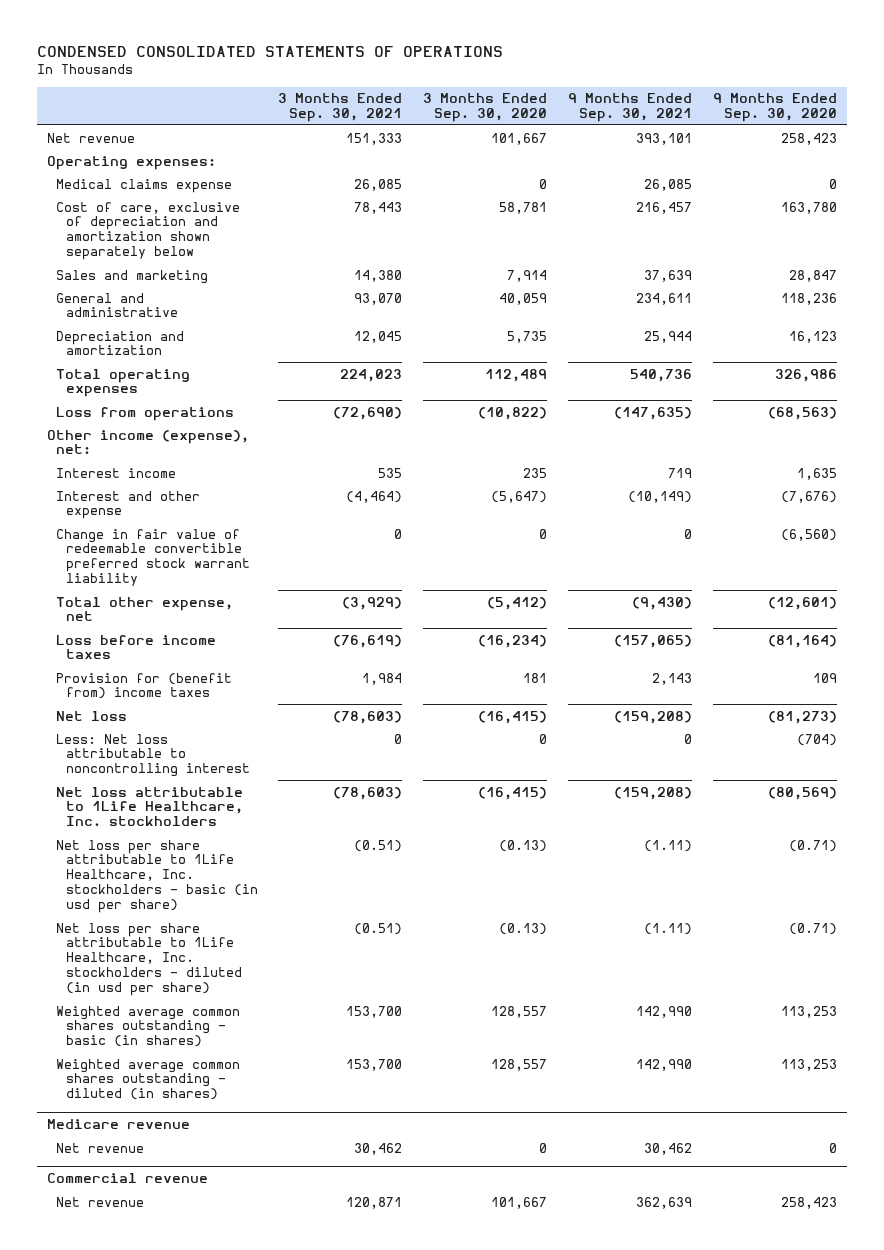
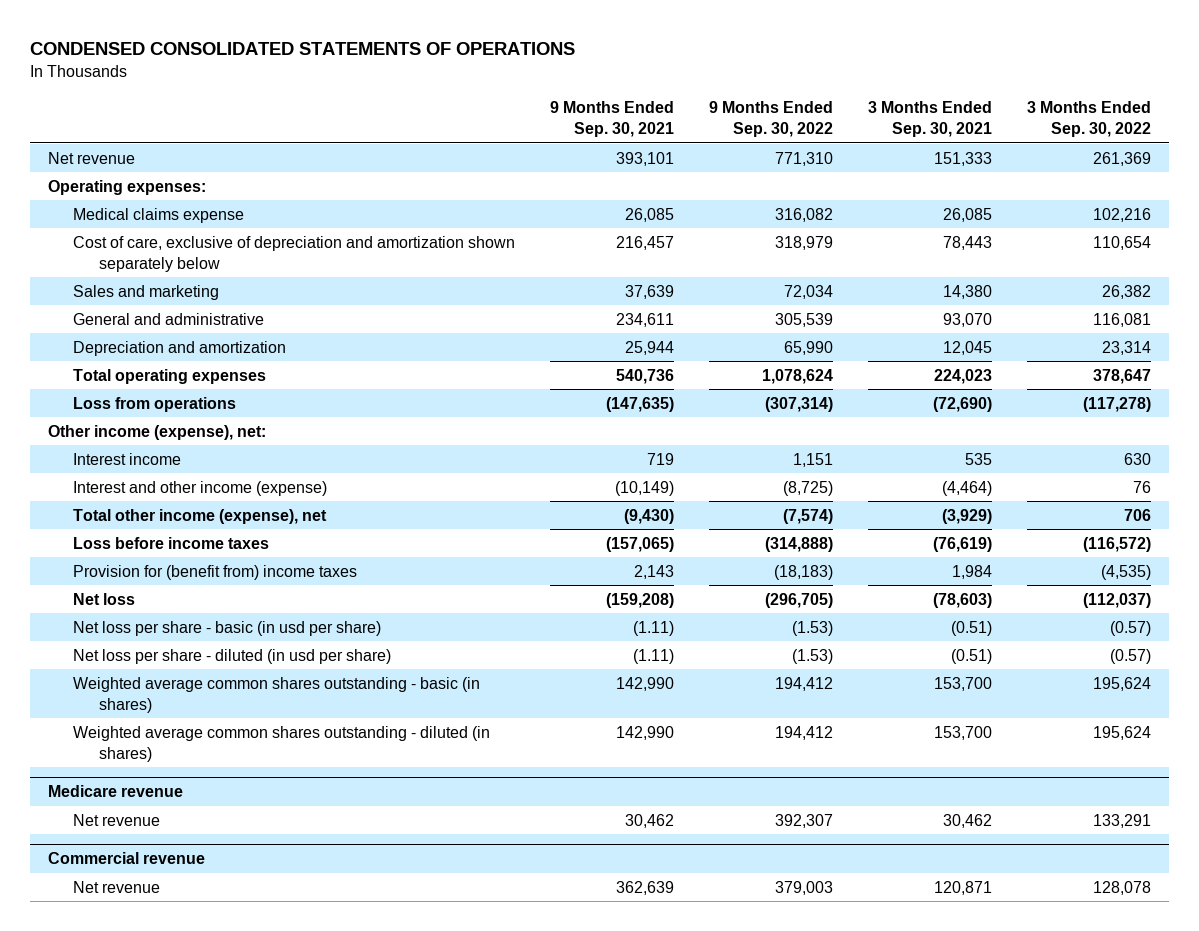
- | 3 Months Ended Sep. 30, 2021 | 3 Months Ended Sep. 30, 2020 | 9 Months Ended Sep. 30, 2021 | 9 Months Ended Sep. 30, 2020
+ | 9 Months Ended Sep. 30, 2021 | 9 Months Ended Sep. 30, 2022 | 3 Months Ended Sep. 30, 2021 | 3 Months Ended Sep. 30, 2022
- Interest and other expense | (4,464) | (5,647) | (10,149) | (7,676)
- Change in fair value of redeemable convertible preferred stock warrant liability | 0 | 0 | 0 | (6,560)
- Total other expense, net | (3,929) | (5,412) | (9,430) | (12,601)
+ Interest and other income (expense) | (10,149) | (8,725) | (4,464) | 76
+ Total other income (expense), net | (9,430) | (7,574) | (3,929) | 706
- Less: Net loss attributable to noncontrolling interest | 0 | 0 | 0 | (704)
- Net loss attributable to 1Life Healthcare, Inc. stockholders | (78,603) | (16,415) | (159,208) | (80,569)
- Net loss per share attributable to 1Life Healthcare, Inc. stockholders - basic (in usd per share) | (0.51) | (0.13) | (1.11) | (0.71)
- Net loss per share attributable to 1Life Healthcare, Inc. stockholders - diluted (in usd per share) | (0.51) | (0.13) | (1.11) | (0.71)
+ Net loss per share - basic (in usd per share) | (1.11) | (1.53) | (0.51) | (0.57)
+ Net loss per share - diluted (in usd per share) | (1.11) | (1.53) | (0.51) | (0.57)

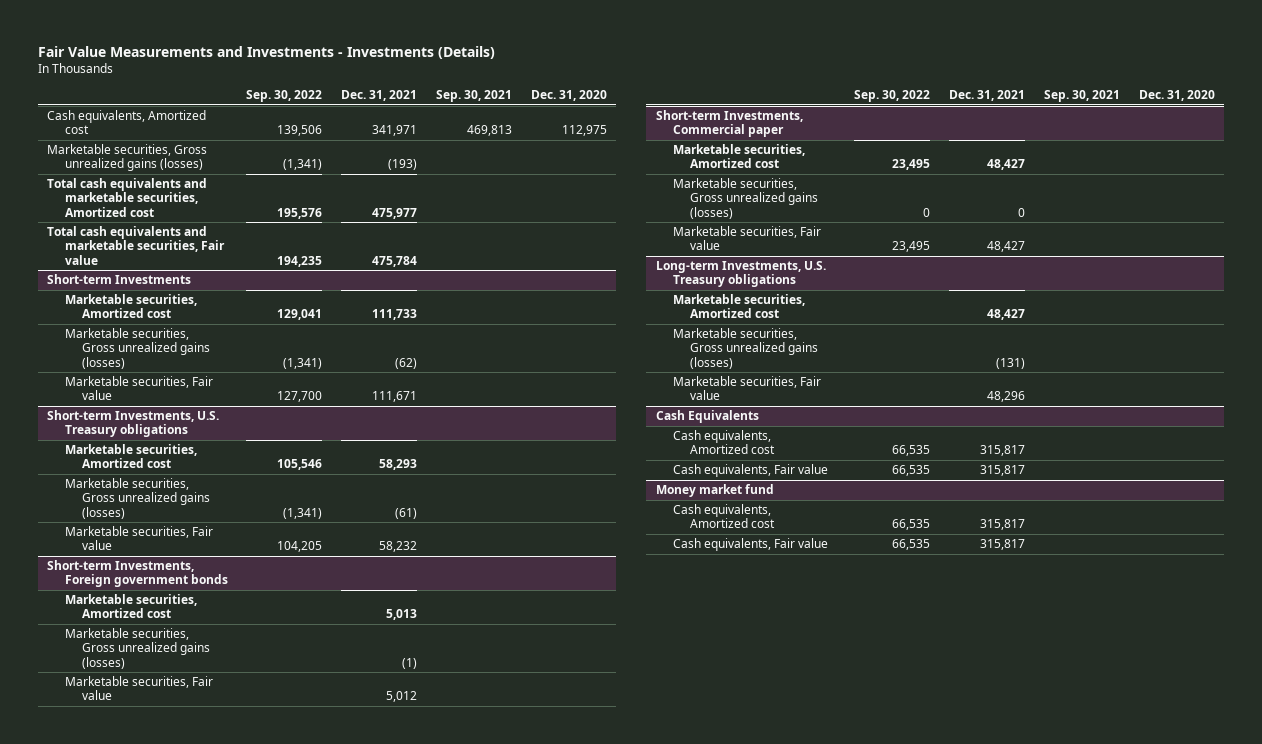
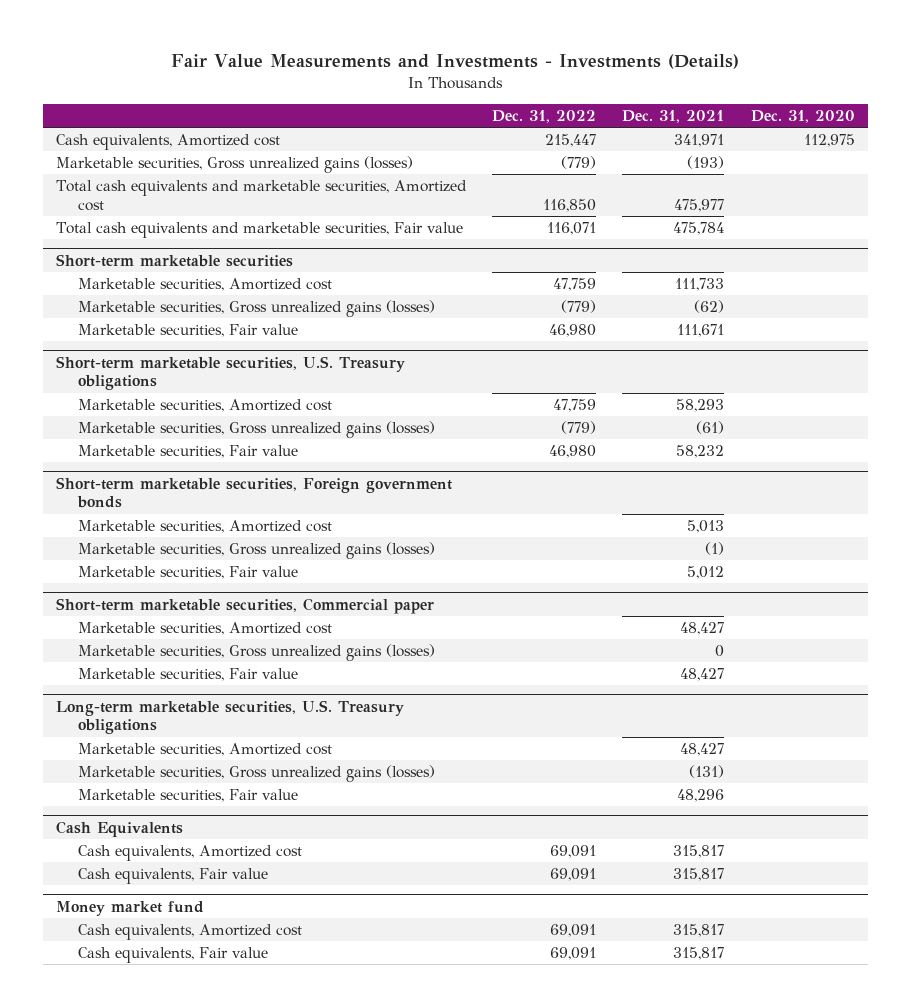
- | Sep. 30, 2022 | Dec. 31, 2021 | Sep. 30, 2021 | Dec. 31, 2020
+ | Dec. 31, 2022 | Dec. 31, 2021 | Dec. 31, 2020
- Short-term Investments
+ Short-term marketable securities
- Short-term Investments, U.S. Treasury obligations
+ Short-term marketable securities, U.S. Treasury obligations
- Short-term Investments, Foreign government bonds
+ Short-term marketable securities, Foreign government bonds
- Short-term Investments, Commercial paper
+ Short-term marketable securities, Commercial paper
- Long-term Investments, U.S. Treasury obligations
+ Long-term marketable securities, U.S. Treasury obligations

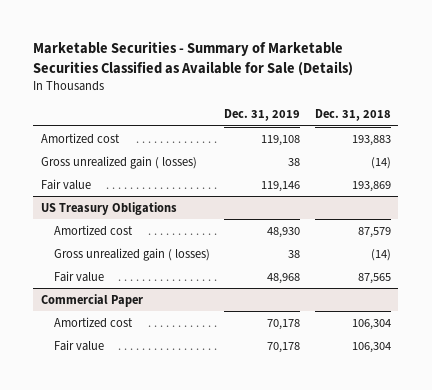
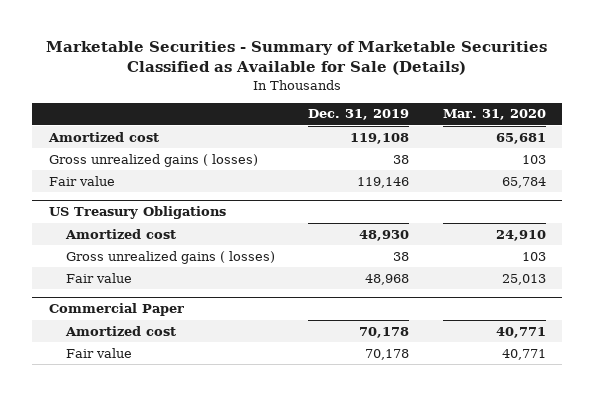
- | Dec. 31, 2019 | Dec. 31, 2018
+ | Dec. 31, 2019 | Mar. 31, 2020
- Gross unrealized gain ( losses) | 38 | (14)
+ Gross unrealized gains ( losses) | 38 | 103
@ US Treasury Obligations
- Gross unrealized gain ( losses) | 38 | (14)
+ Gross unrealized gains ( losses) | 38 | 103

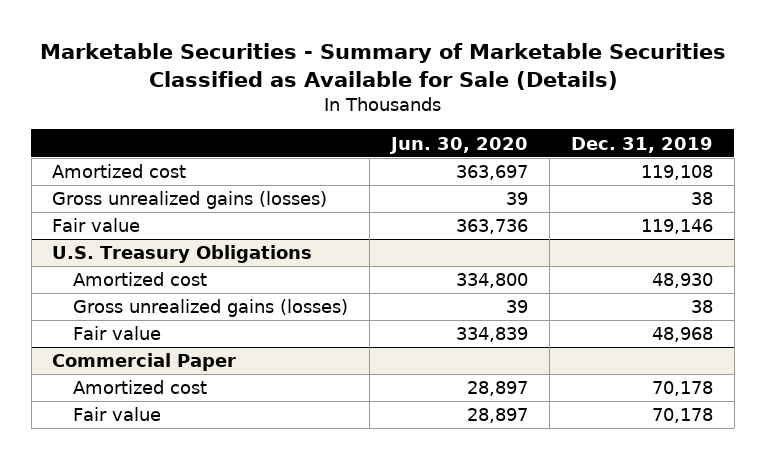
- | Dec. 31, 2019 | Mar. 31, 2020
+ | Jun. 30, 2020 | Dec. 31, 2019
- Gross unrealized gains ( losses) | 38 | 103
+ Gross unrealized gains (losses) | 39 | 38
- US Treasury Obligations
+ U.S. Treasury Obligations
- Gross unrealized gains ( losses) | 38 | 103
+ Gross unrealized gains (losses) | 39 | 38

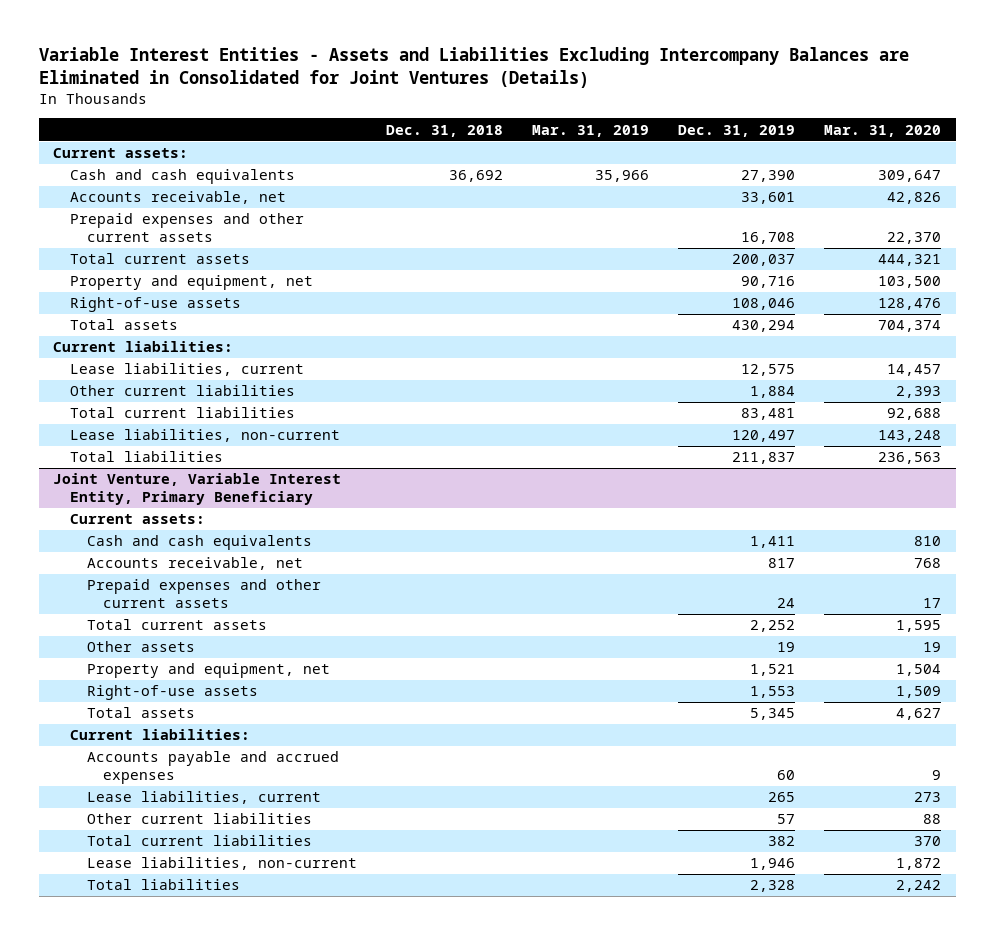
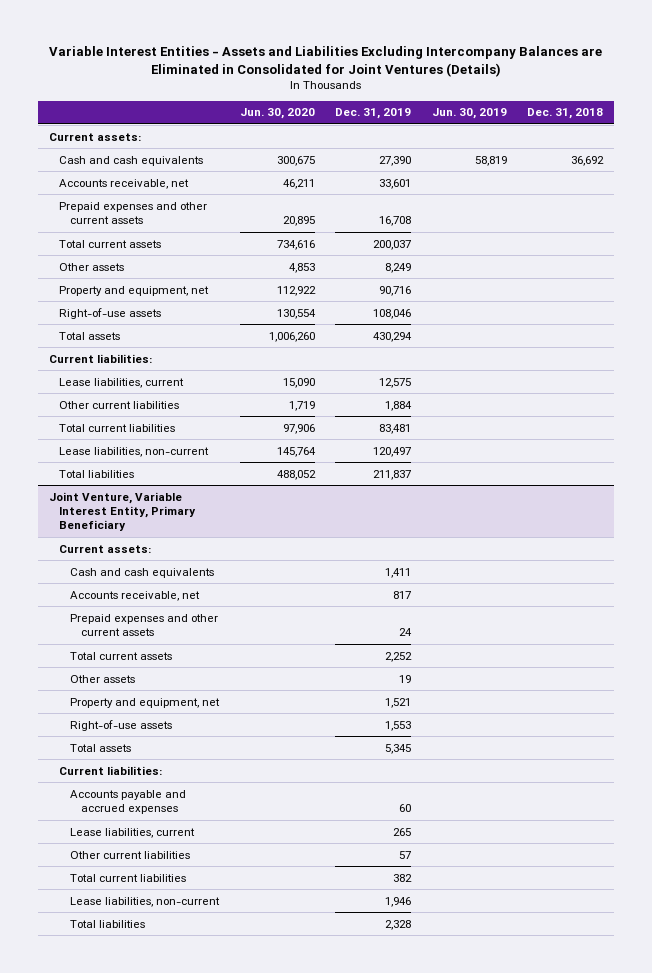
- | Dec. 31, 2018 | Mar. 31, 2019 | Dec. 31, 2019 | Mar. 31, 2020
+ | Jun. 30, 2020 | Dec. 31, 2019 | Jun. 30, 2019 | Dec. 31, 2018
+ Other assets | 4,853 | 8,249 | |

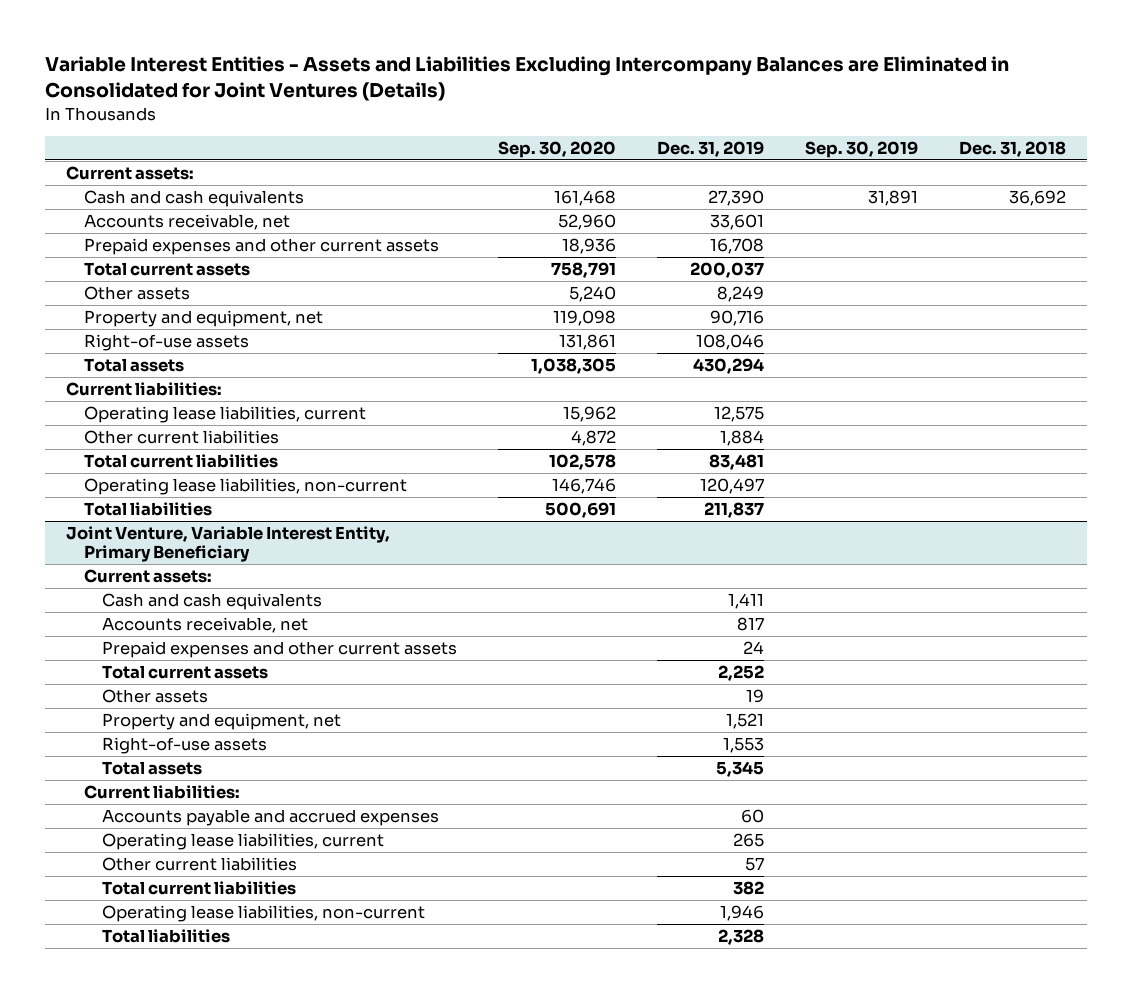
- | Jun. 30, 2020 | Dec. 31, 2019 | Jun. 30, 2019 | Dec. 31, 2018
+ | Sep. 30, 2020 | Dec. 31, 2019 | Sep. 30, 2019 | Dec. 31, 2018
- Lease liabilities, current | 15,090 | 12,575 | |
+ Operating lease liabilities, current | 15,962 | 12,575 | |
- Lease liabilities, non-current | 145,764 | 120,497 | |
+ Operating lease liabilities, non-current | 146,746 | 120,497 | |
@ Joint Venture, Variable Interest Entity, Primary Beneficiary
- Lease liabilities, current | | 265 | |
+ Operating lease liabilities, current | | 265 | |
- Lease liabilities, non-current | | 1,946 | |
+ Operating lease liabilities, non-current | | 1,946 | |

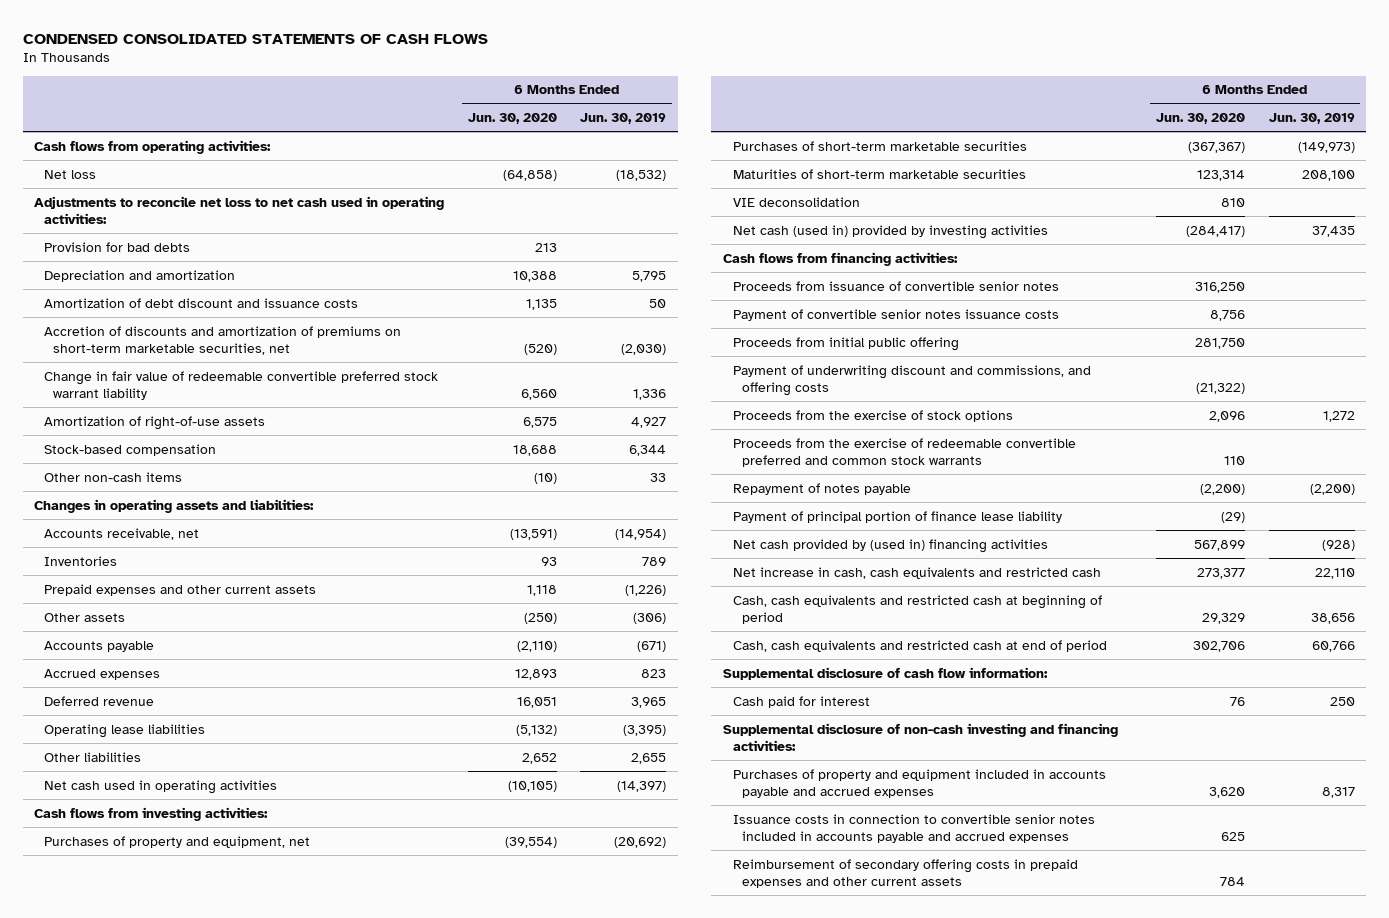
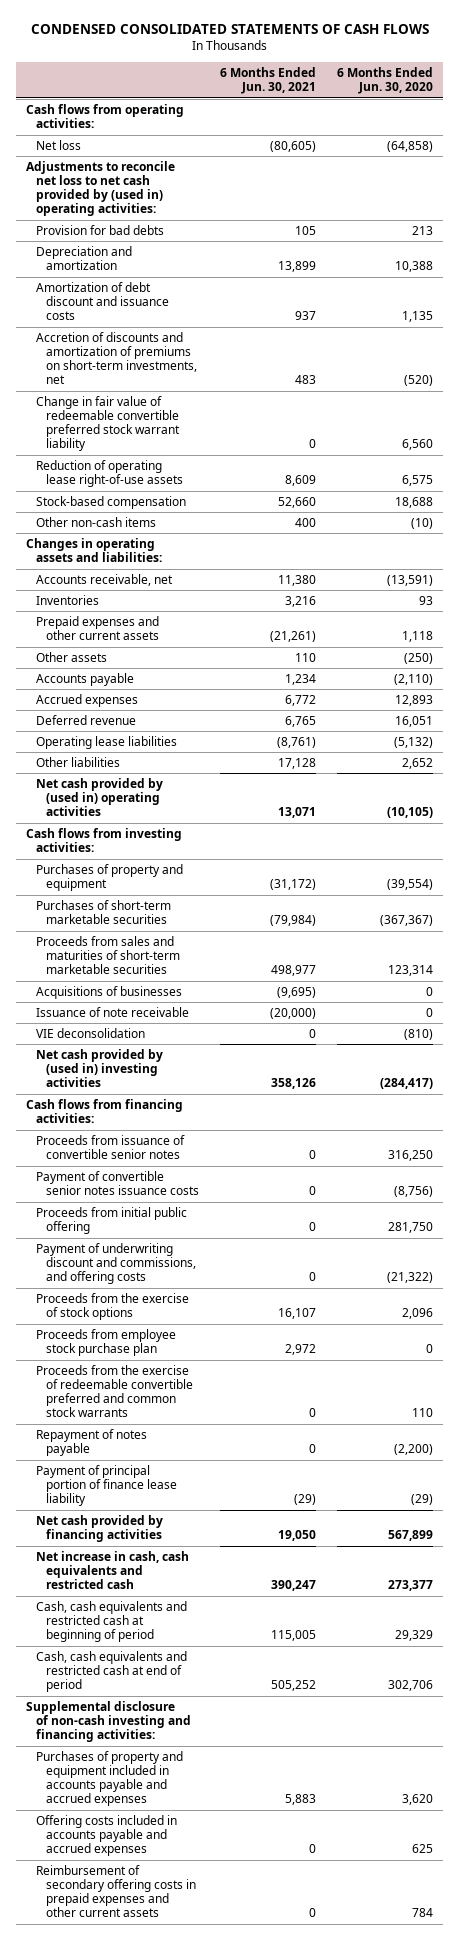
- | 6 Months Ended Jun. 30, 2020 | 6 Months Ended Jun. 30, 2019
+ | 6 Months Ended Jun. 30, 2021 | 6 Months Ended Jun. 30, 2020
- Adjustments to reconcile net loss to net cash used in operating activities:
+ Adjustments to reconcile net loss to net cash provided by (used in) operating activities:
- Accretion of discounts and amortization of premiums on short-term marketable securities, net | (520) | (2,030)
+ Accretion of discounts and amortization of premiums on short-term investments, net | 483 | (520)
- Amortization of right-of-use assets | 6,575 | 4,927
+ Reduction of operating lease right-of-use assets | 8,609 | 6,575
- Net cash used in operating activities | (10,105) | (14,397)
+ Net cash provided by (used in) operating activities | 13,071 | (10,105)
- Purchases of property and equipment, net | (39,554) | (20,692)
+ Purchases of property and equipment | (31,172) | (39,554)
- Maturities of short-term marketable securities | 123,314 | 208,100
- VIE deconsolidation | 810 |
- Net cash (used in) provided by investing activities | (284,417) | 37,435
+ Proceeds from sales and maturities of short-term marketable securities | 498,977 | 123,314
+ Acquisitions of businesses | (9,695) | 0
+ Issuance of note receivable | (20,000) | 0
+ VIE deconsolidation | 0 | (810)
+ Net cash provided by (used in) investing activities | 358,126 | (284,417)
- Payment of convertible senior notes issuance costs | 8,756 |
+ Payment of convertible senior notes issuance costs | 0 | (8,756)
+ Proceeds from employee stock purchase plan | 2,972 | 0
- Net cash provided by (used in) financing activities | 567,899 | (928)
+ Net cash provided by financing activities | 19,050 | 567,899
- Supplemental disclosure of cash flow information:
- Cash paid for interest | 76 | 250
- Issuance costs in connection to convertible senior notes included in accounts payable and accrued expenses | 625 |
+ Offering costs included in accounts payable and accrued expenses | 0 | 625

